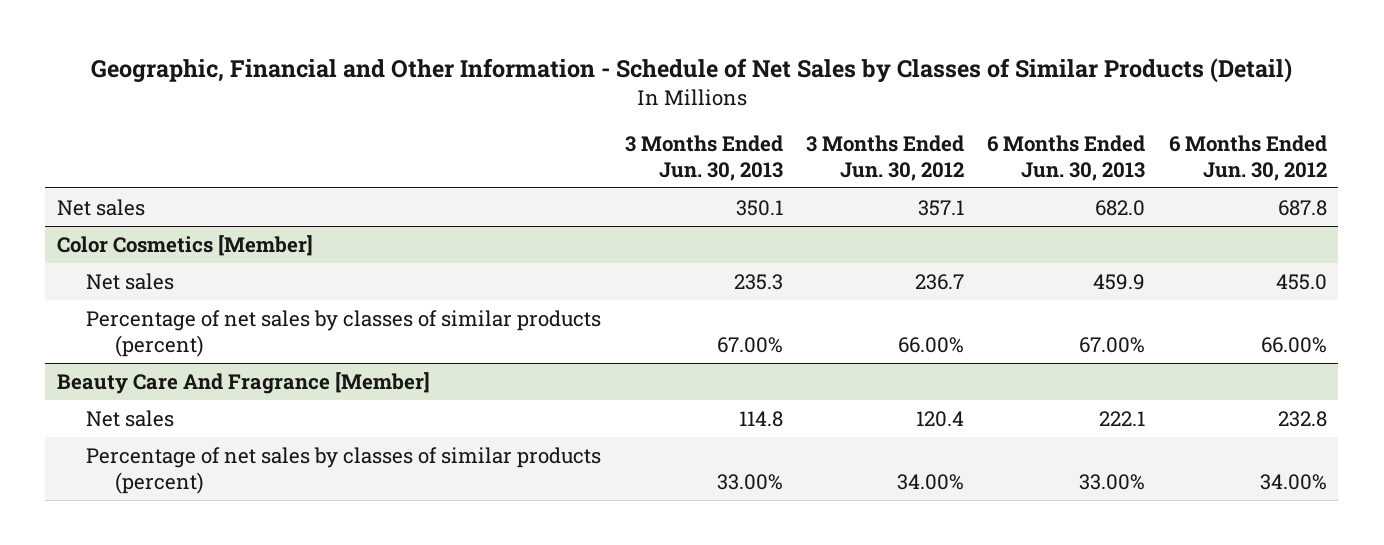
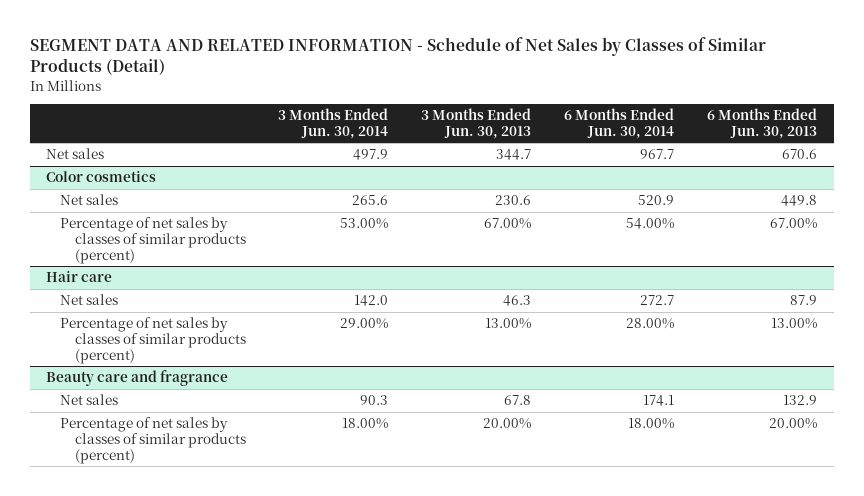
- Geographic, Financial and Other Information - Schedule of Net Sales by Classes of Similar Products (Detail)
+ SEGMENT DATA AND RELATED INFORMATION - Schedule of Net Sales by Classes of Similar Products (Detail)
- | 3 Months Ended Jun. 30, 2013 | 3 Months Ended Jun. 30, 2012 | 6 Months Ended Jun. 30, 2013 | 6 Months Ended Jun. 30, 2012
+ | 3 Months Ended Jun. 30, 2014 | 3 Months Ended Jun. 30, 2013 | 6 Months Ended Jun. 30, 2014 | 6 Months Ended Jun. 30, 2013
- Net sales | 350.1 | 357.1 | 682.0 | 687.8
- Color Cosmetics [Member]
- Net sales | 235.3 | 236.7 | 459.9 | 455.0
+ Net sales | 497.9 | 344.7 | 967.7 | 670.6
+ Color cosmetics
+ Net sales | 265.6 | 230.6 | 520.9 | 449.8
- Beauty Care And Fragrance [Member]
- Net sales | 114.8 | 120.4 | 222.1 | 232.8
- Percentage of net sales by classes of similar products (percent) | 33.00% | 34.00% | 33.00% | 34.00%
+ Hair care
+ Net sales | 142.0 | 46.3 | 272.7 | 87.9
+ Percentage of net sales by classes of similar products (percent) | 29.00% | 13.00% | 28.00% | 13.00%
+ Beauty care and fragrance
+ Net sales | 90.3 | 67.8 | 174.1 | 132.9
+ Percentage of net sales by classes of similar products (percent) | 18.00% | 20.00% | 18.00% | 20.00%

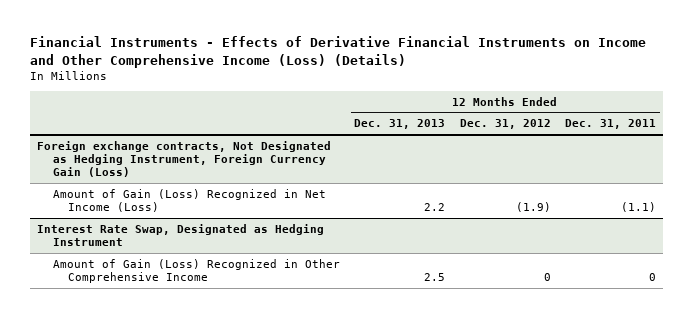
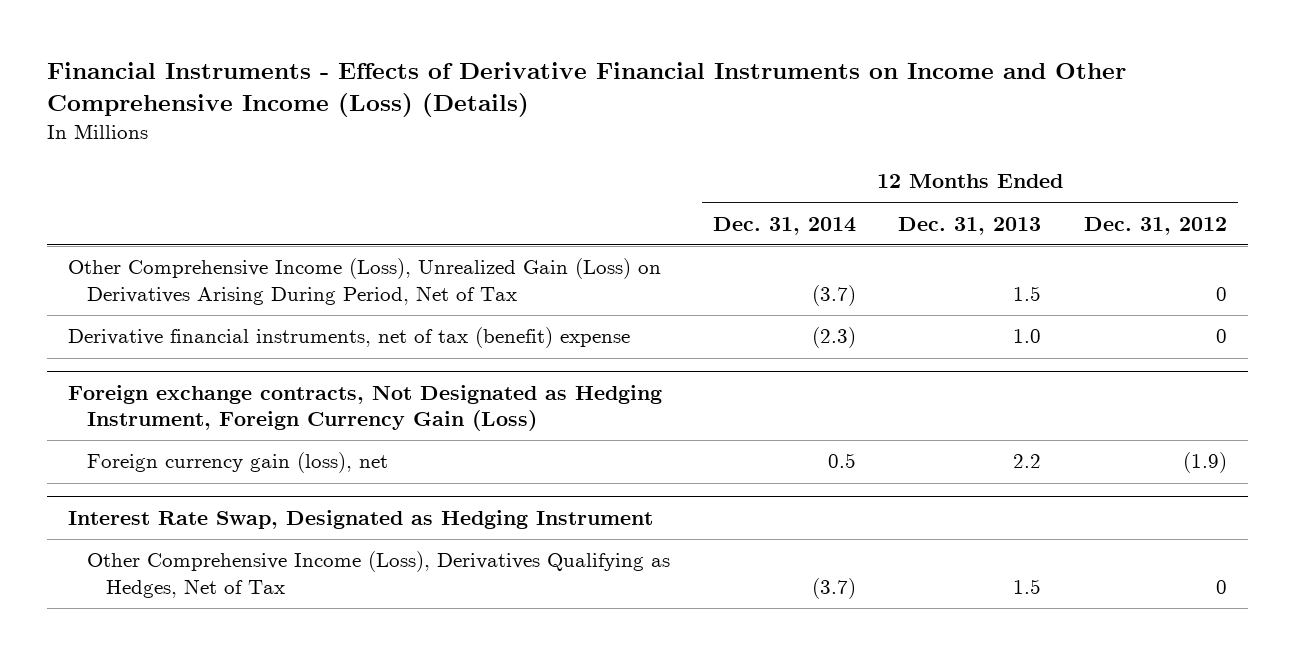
- | 12 Months Ended Dec. 31, 2013 | 12 Months Ended Dec. 31, 2012 | 12 Months Ended Dec. 31, 2011
+ | 12 Months Ended Dec. 31, 2014 | 12 Months Ended Dec. 31, 2013 | 12 Months Ended Dec. 31, 2012
+ Other Comprehensive Income (Loss), Unrealized Gain (Loss) on Derivatives Arising During Period, Net of Tax | (3.7) | 1.5 | 0
+ Derivative financial instruments, net of tax (benefit) expense | (2.3) | 1.0 | 0
@ Foreign exchange contracts, Not Designated as Hedging Instrument, Foreign Currency Gain (Loss)
- Amount of Gain (Loss) Recognized in Net Income (Loss) | 2.2 | (1.9) | (1.1)
+ Foreign currency gain (loss), net | 0.5 | 2.2 | (1.9)
@ Interest Rate Swap, Designated as Hedging Instrument
- Amount of Gain (Loss) Recognized in Other Comprehensive Income | 2.5 | 0 | 0
+ Other Comprehensive Income (Loss), Derivatives Qualifying as Hedges, Net of Tax | (3.7) | 1.5 | 0

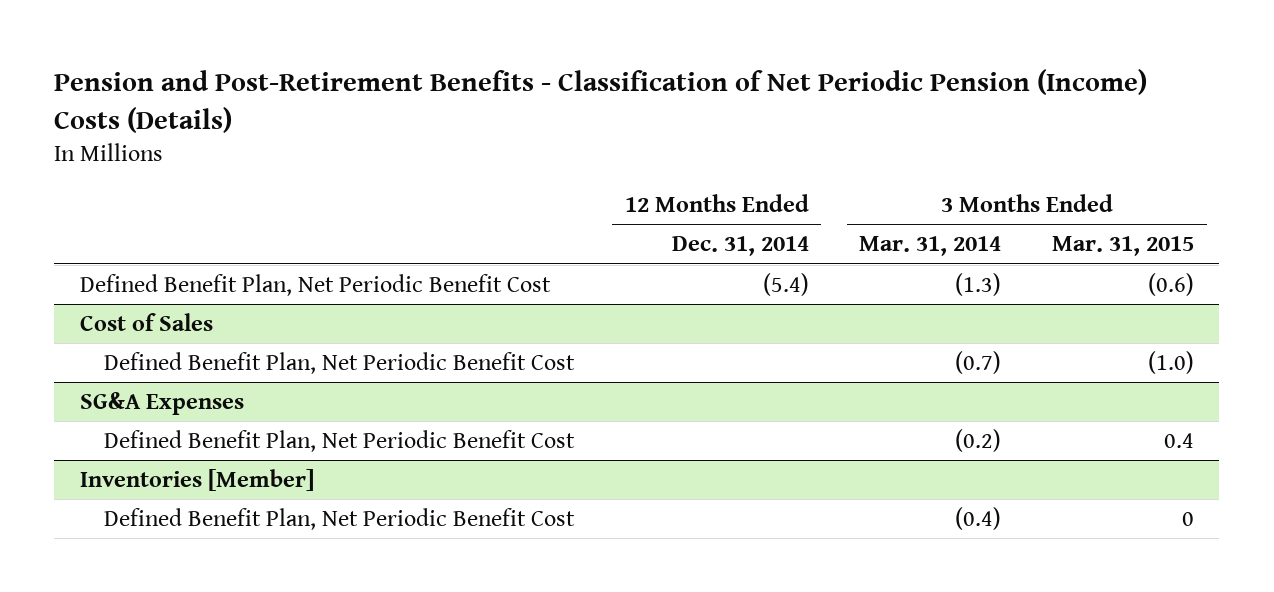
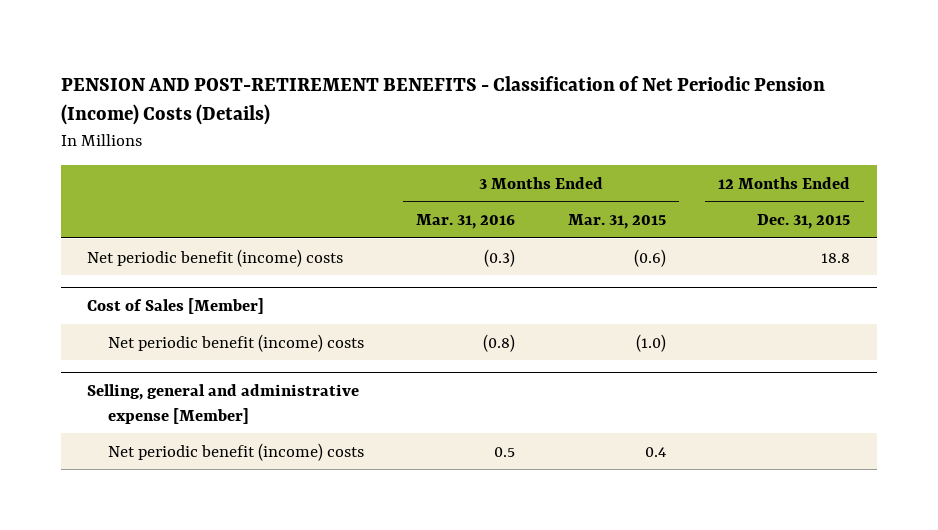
- Pension and Post-Retirement Benefits - Classification of Net Periodic Pension (Income) Costs (Details)
+ PENSION AND POST-RETIREMENT BENEFITS - Classification of Net Periodic Pension (Income) Costs (Details)
- | 12 Months Ended Dec. 31, 2014 | 3 Months Ended Mar. 31, 2014 | 3 Months Ended Mar. 31, 2015
+ | 3 Months Ended Mar. 31, 2016 | 3 Months Ended Mar. 31, 2015 | 12 Months Ended Dec. 31, 2015
- Defined Benefit Plan, Net Periodic Benefit Cost | (5.4) | (1.3) | (0.6)
- Cost of Sales
- Defined Benefit Plan, Net Periodic Benefit Cost | | (0.7) | (1.0)
- SG&A Expenses
- Defined Benefit Plan, Net Periodic Benefit Cost | | (0.2) | 0.4
- Inventories [Member]
- Defined Benefit Plan, Net Periodic Benefit Cost | | (0.4) | 0
+ Net periodic benefit (income) costs | (0.3) | (0.6) | 18.8
+ Cost of Sales [Member]
+ Net periodic benefit (income) costs | (0.8) | (1.0) |
+ Selling, general and administrative expense [Member]
+ Net periodic benefit (income) costs | 0.5 | 0.4 |

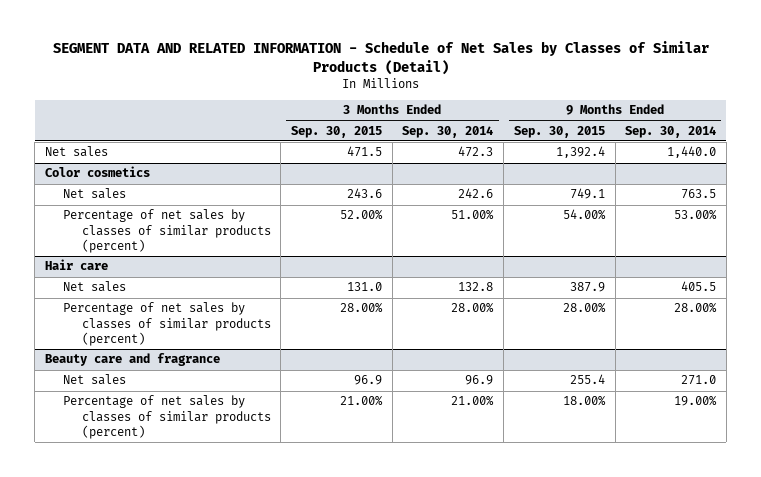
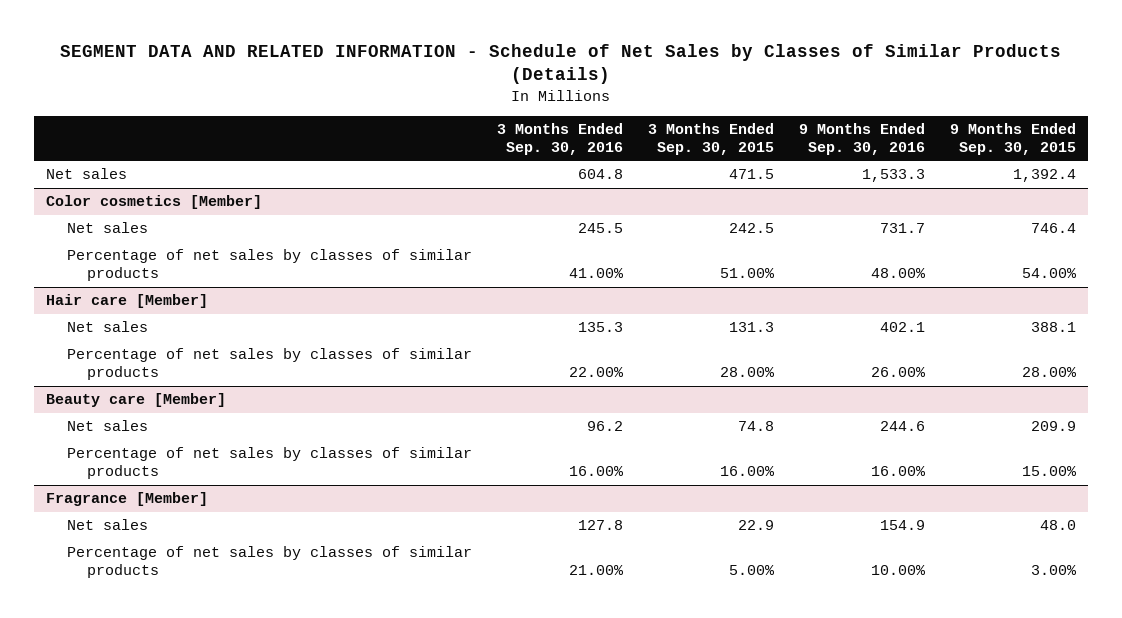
- SEGMENT DATA AND RELATED INFORMATION - Schedule of Net Sales by Classes of Similar Products (Detail)
+ SEGMENT DATA AND RELATED INFORMATION - Schedule of Net Sales by Classes of Similar Products (Details)
- | 3 Months Ended Sep. 30, 2015 | 3 Months Ended Sep. 30, 2014 | 9 Months Ended Sep. 30, 2015 | 9 Months Ended Sep. 30, 2014
+ | 3 Months Ended Sep. 30, 2016 | 3 Months Ended Sep. 30, 2015 | 9 Months Ended Sep. 30, 2016 | 9 Months Ended Sep. 30, 2015
- Color cosmetics
- Net sales | 243.6 | 242.6 | 749.1 | 763.5
- Percentage of net sales by classes of similar products (percent) | 52.00% | 51.00% | 54.00% | 53.00%
- Hair care
- Net sales | 131.0 | 132.8 | 387.9 | 405.5
- Percentage of net sales by classes of similar products (percent) | 28.00% | 28.00% | 28.00% | 28.00%
- Beauty care and fragrance
- Net sales | 96.9 | 96.9 | 255.4 | 271.0
- Percentage of net sales by classes of similar products (percent) | 21.00% | 21.00% | 18.00% | 19.00%
+ Color cosmetics [Member]
+ Net sales | 245.5 | 242.5 | 731.7 | 746.4
+ Percentage of net sales by classes of similar products | 41.00% | 51.00% | 48.00% | 54.00%
+ Hair care [Member]
+ Net sales | 135.3 | 131.3 | 402.1 | 388.1
+ Percentage of net sales by classes of similar products | 22.00% | 28.00% | 26.00% | 28.00%
+ Beauty care [Member]
+ Net sales | 96.2 | 74.8 | 244.6 | 209.9
+ Percentage of net sales by classes of similar products | 16.00% | 16.00% | 16.00% | 15.00%
+ Fragrance [Member]
+ Net sales | 127.8 | 22.9 | 154.9 | 48.0
+ Percentage of net sales by classes of similar products | 21.00% | 5.00% | 10.00% | 3.00%

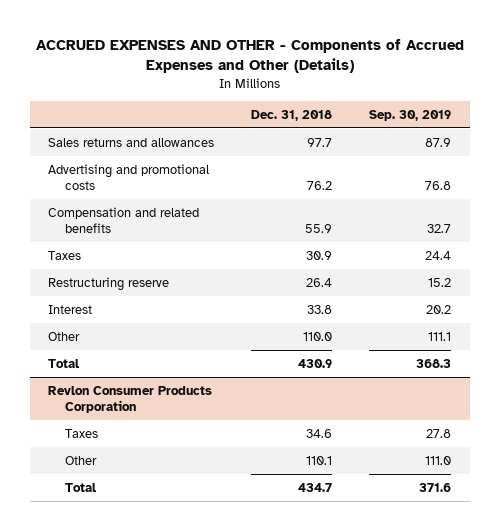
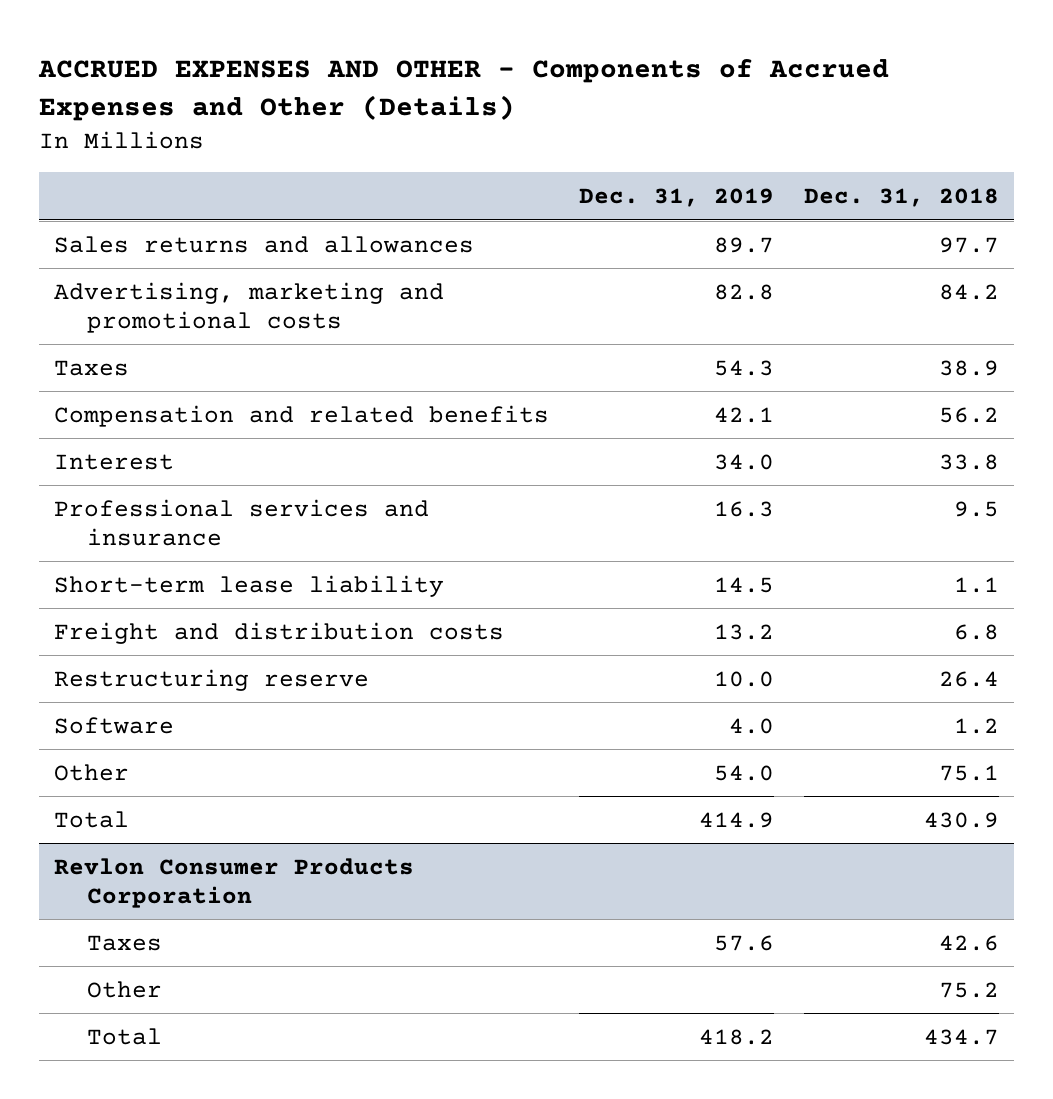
- | Dec. 31, 2018 | Sep. 30, 2019
+ | Dec. 31, 2019 | Dec. 31, 2018
- Advertising and promotional costs | 76.2 | 76.8
- Compensation and related benefits | 55.9 | 32.7
- Taxes | 30.9 | 24.4
+ Advertising, marketing and promotional costs | 82.8 | 84.2
+ Taxes | 54.3 | 38.9
+ Compensation and related benefits | 42.1 | 56.2
- Other | 110.0 | 111.1
+ Professional services and insurance | 16.3 | 9.5
+ Short-term lease liability | 14.5 | 1.1
+ Freight and distribution costs | 13.2 | 6.8
moved down: Restructuring reserve | 10.0 | 26.4
+ Software | 4.0 | 1.2
+ Other | 54.0 | 75.1
@ Revlon Consumer Products Corporation
- Taxes | 34.6 | 27.8
- Other | 110.1 | 111.0
+ Taxes | 57.6 | 42.6
+ Other | | 75.2

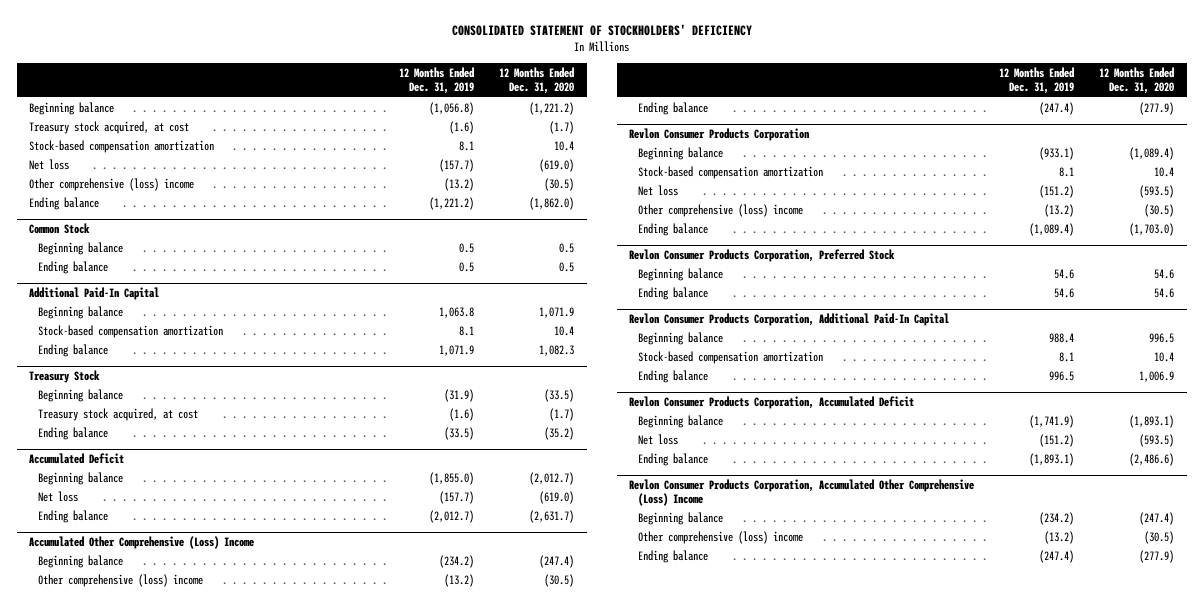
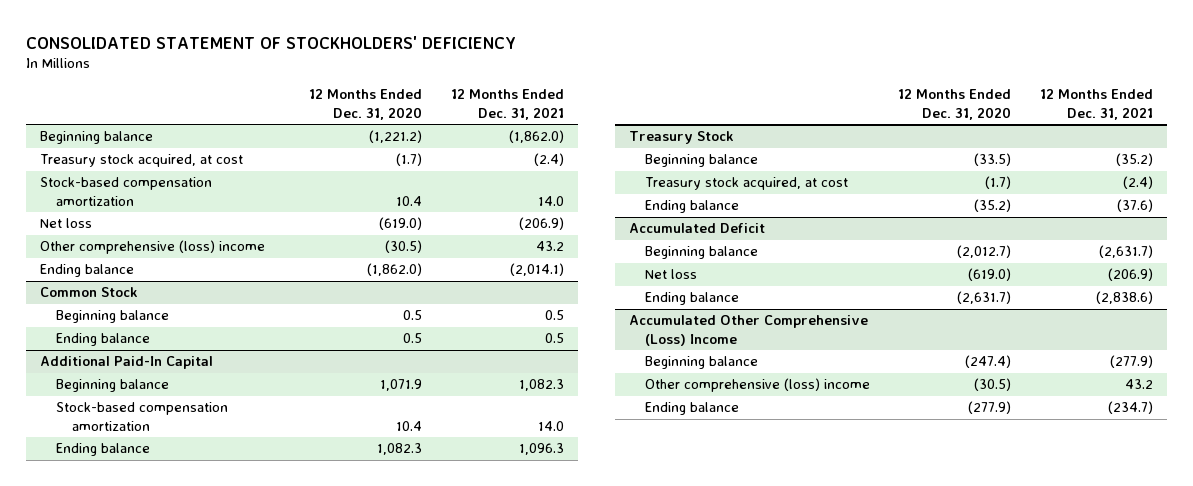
- | 12 Months Ended Dec. 31, 2019 | 12 Months Ended Dec. 31, 2020
+ | 12 Months Ended Dec. 31, 2020 | 12 Months Ended Dec. 31, 2021
- Revlon Consumer Products Corporation
- Beginning balance | (933.1) | (1,089.4)
- Stock-based compensation amortization | 8.1 | 10.4
- Net loss | (151.2) | (593.5)
- Other comprehensive (loss) income | (13.2) | (30.5)
- Ending balance | (1,089.4) | (1,703.0)
- Revlon Consumer Products Corporation, Preferred Stock
- Beginning balance | 54.6 | 54.6
- Ending balance | 54.6 | 54.6
- Revlon Consumer Products Corporation, Additional Paid-In Capital
- Beginning balance | 988.4 | 996.5
- Stock-based compensation amortization | 8.1 | 10.4
- Ending balance | 996.5 | 1,006.9
- Revlon Consumer Products Corporation, Accumulated Deficit
- Beginning balance | (1,741.9) | (1,893.1)
- Net loss | (151.2) | (593.5)
- Ending balance | (1,893.1) | (2,486.6)
- Revlon Consumer Products Corporation, Accumulated Other Comprehensive (Loss) Income
- Beginning balance | (234.2) | (247.4)
- Other comprehensive (loss) income | (13.2) | (30.5)
- Ending balance | (247.4) | (277.9)

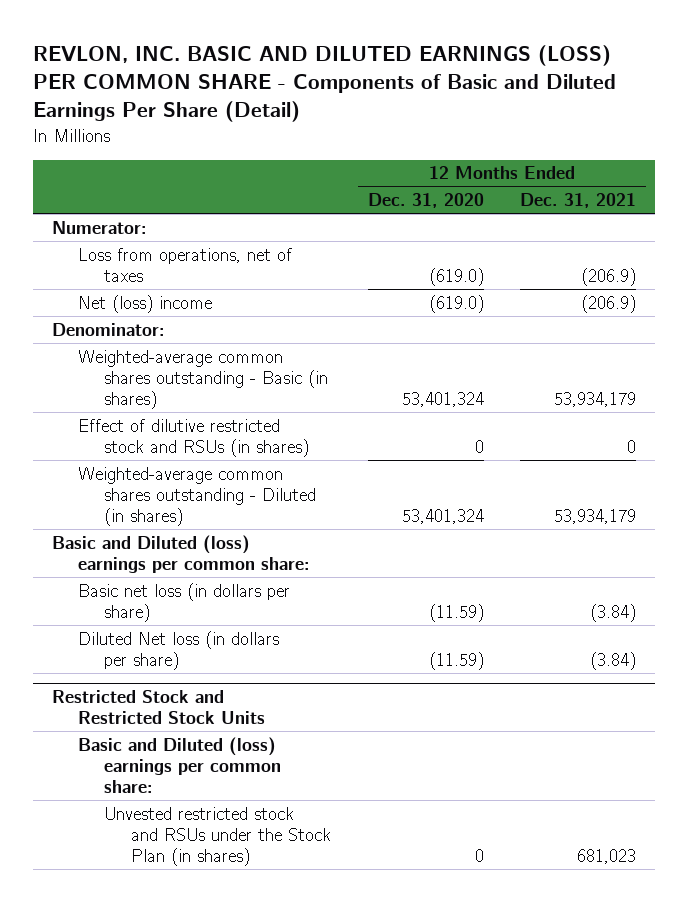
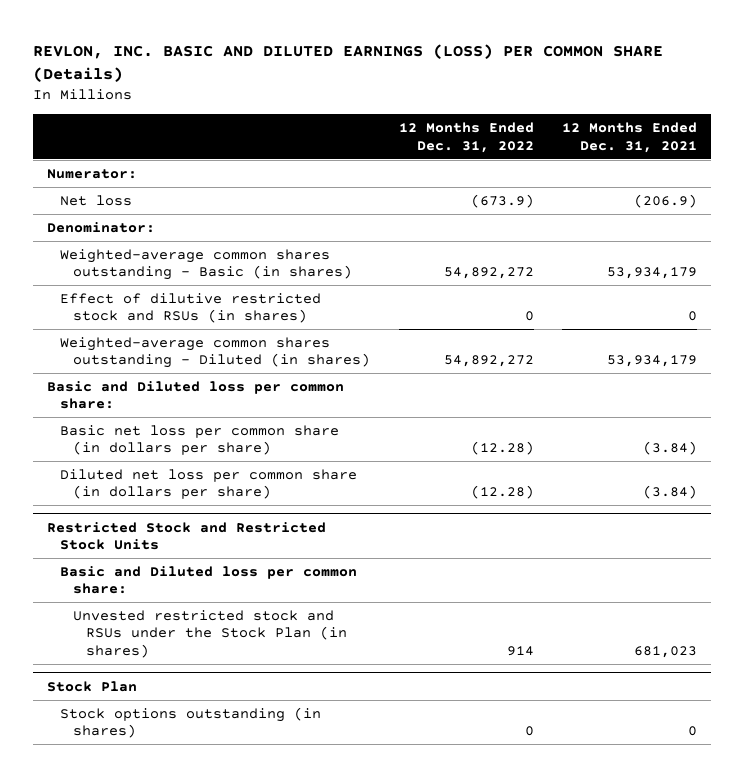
- REVLON, INC. BASIC AND DILUTED EARNINGS (LOSS) PER COMMON SHARE - Components of Basic and Diluted Earnings Per Share (Detail)
+ REVLON, INC. BASIC AND DILUTED EARNINGS (LOSS) PER COMMON SHARE (Details)
- | 12 Months Ended Dec. 31, 2020 | 12 Months Ended Dec. 31, 2021
+ | 12 Months Ended Dec. 31, 2022 | 12 Months Ended Dec. 31, 2021
- Loss from operations, net of taxes | (619.0) | (206.9)
- Net (loss) income | (619.0) | (206.9)
+ Net loss | (673.9) | (206.9)
- Basic and Diluted (loss) earnings per common share:
- Basic net loss (in dollars per share) | (11.59) | (3.84)
- Diluted Net loss (in dollars per share) | (11.59) | (3.84)
+ Basic and Diluted loss per common share:
+ Basic net loss per common share (in dollars per share) | (12.28) | (3.84)
+ Diluted net loss per common share (in dollars per share) | (12.28) | (3.84)
@ Restricted Stock and Restricted Stock Units
- Basic and Diluted (loss) earnings per common share:
+ Basic and Diluted loss per common share:
+ Stock Plan
+ Stock options outstanding (in shares) | 0 | 0

